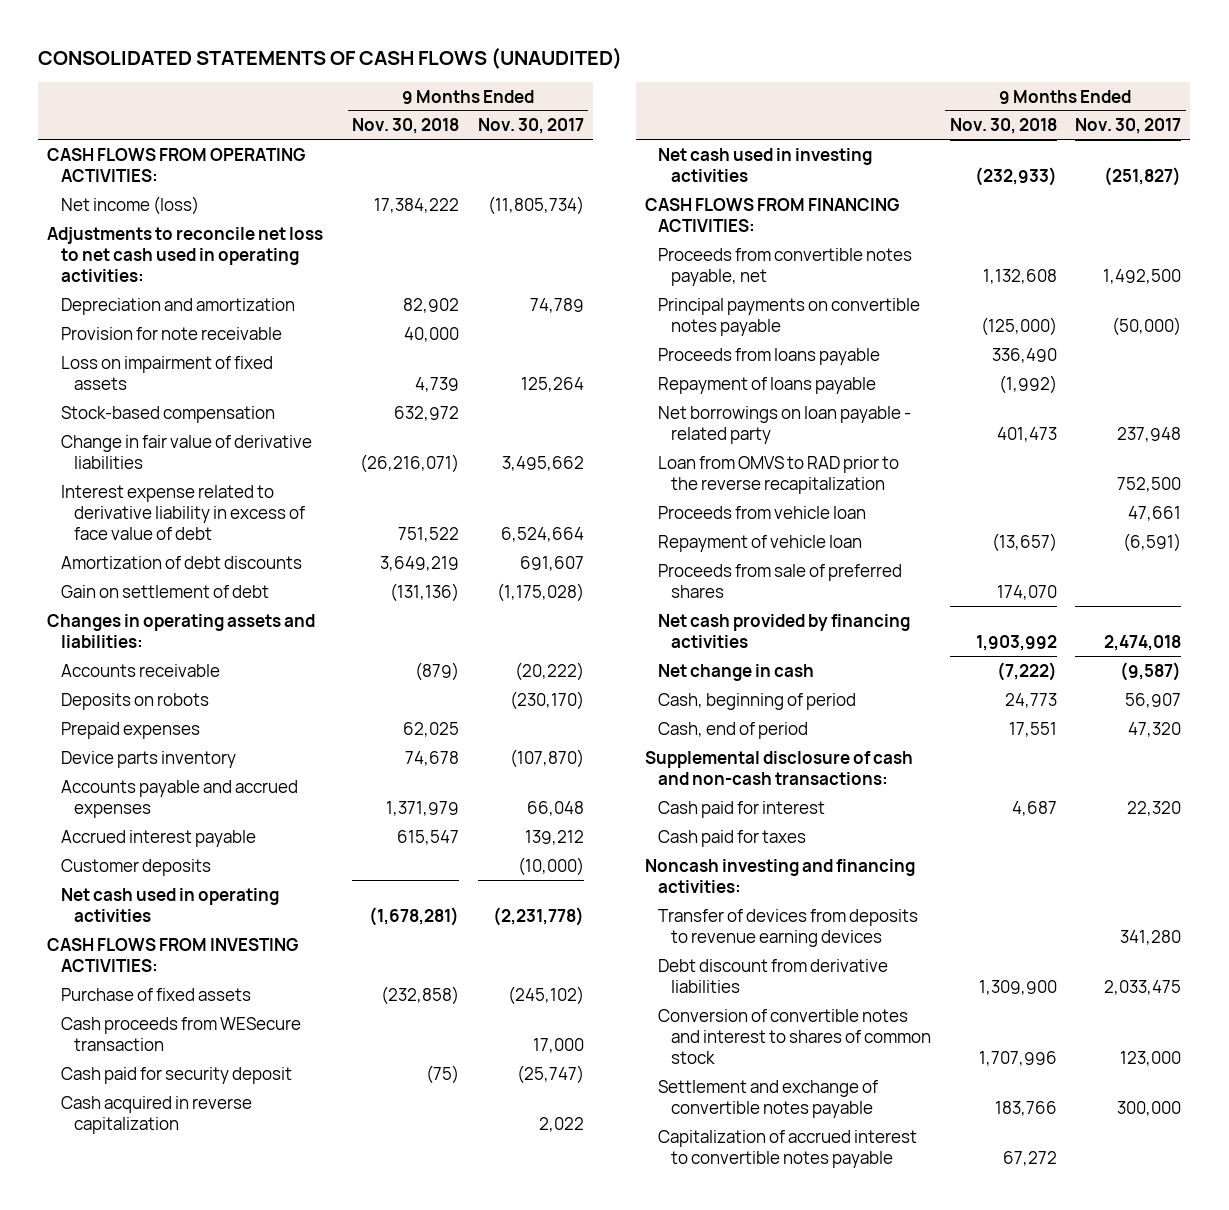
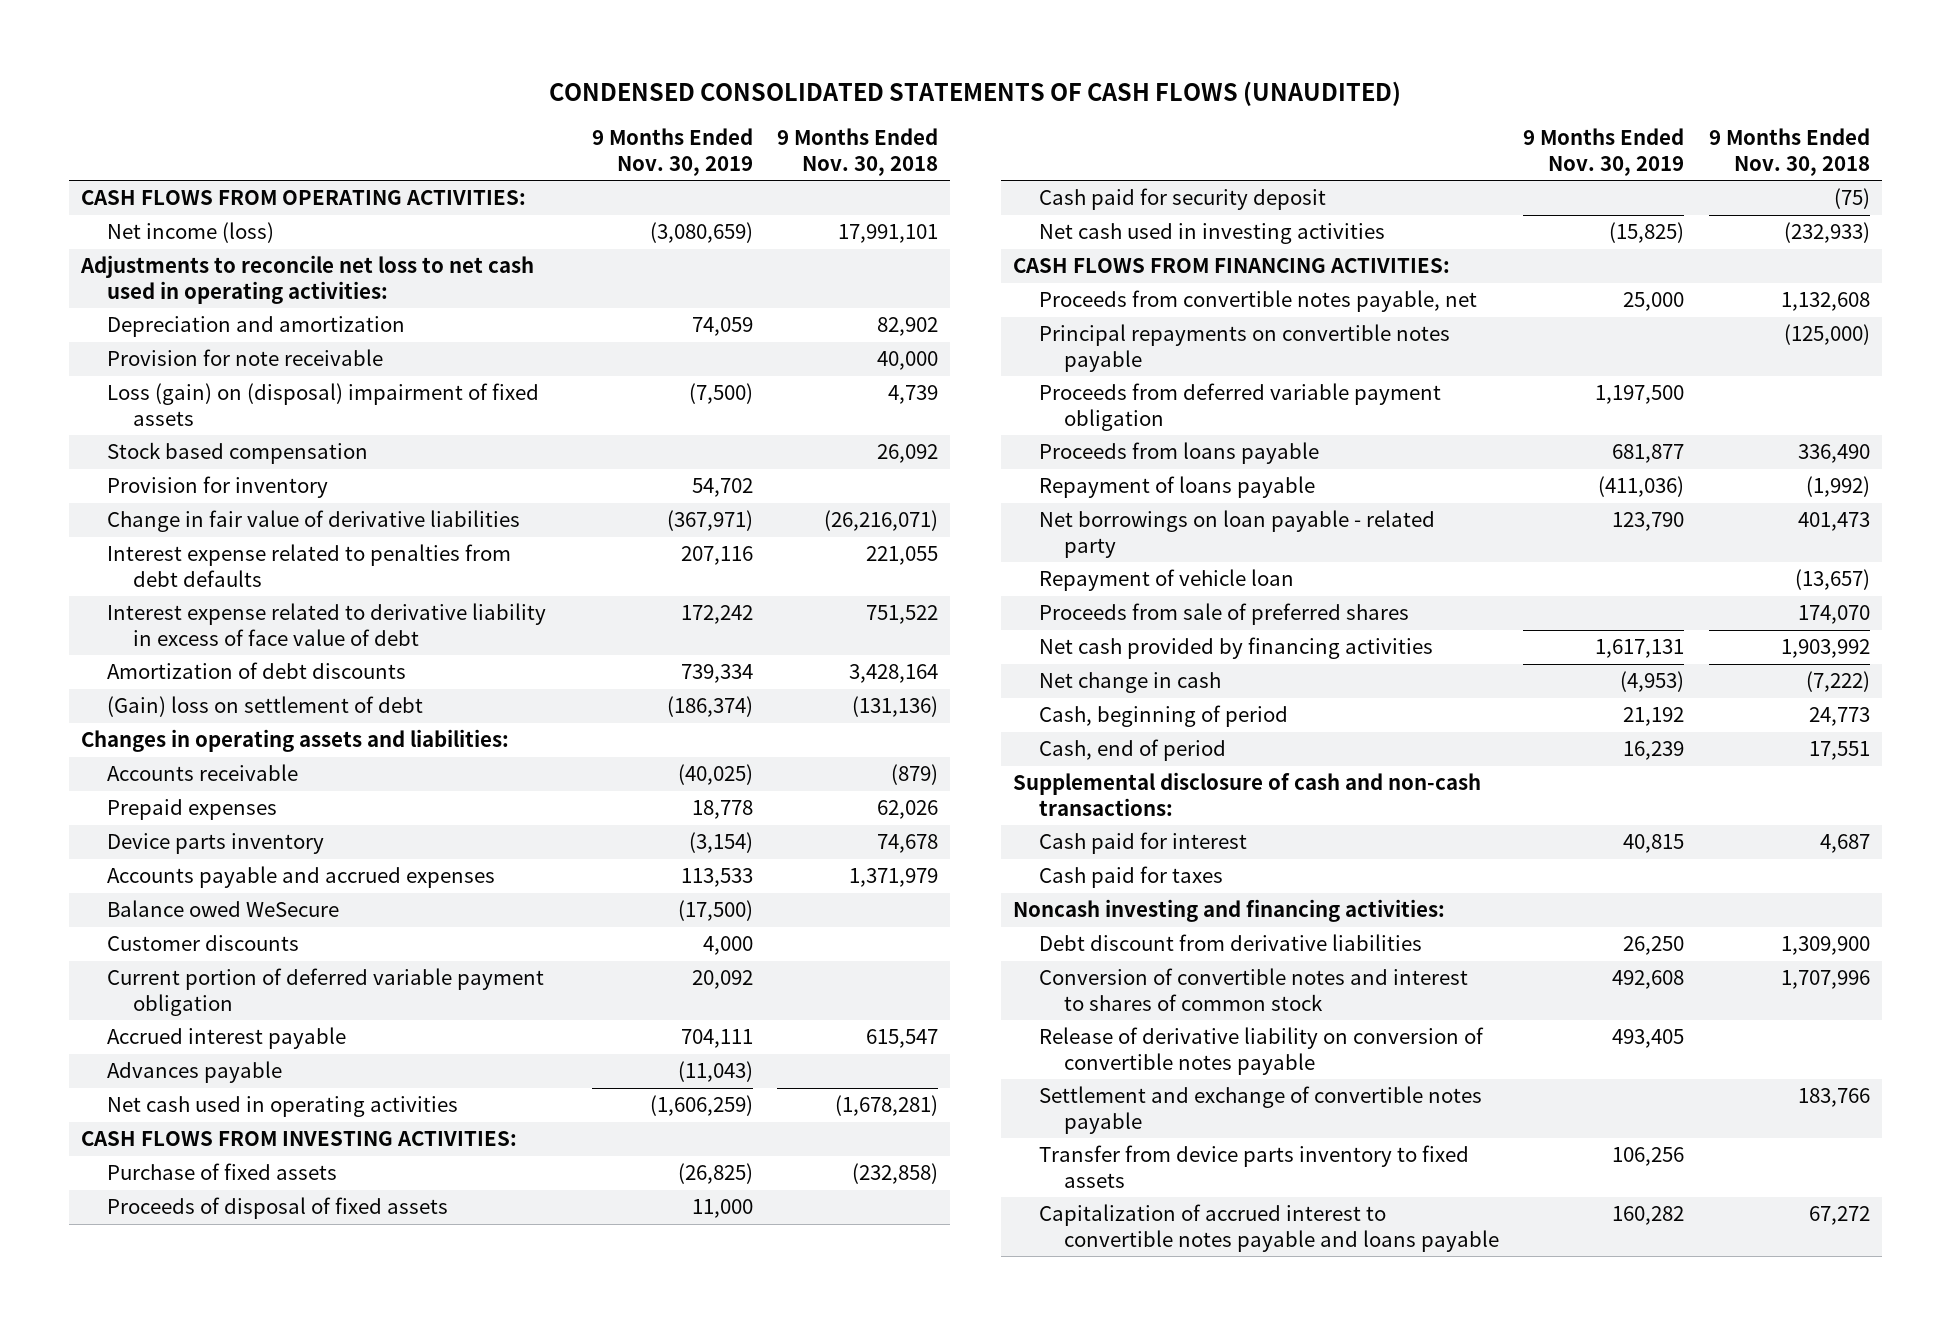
- CONSOLIDATED STATEMENTS OF CASH FLOWS (UNAUDITED)
+ CONDENSED CONSOLIDATED STATEMENTS OF CASH FLOWS (UNAUDITED)
- | 9 Months Ended Nov. 30, 2018 | 9 Months Ended Nov. 30, 2017
+ | 9 Months Ended Nov. 30, 2019 | 9 Months Ended Nov. 30, 2018
- Net income (loss) | 17,384,222 | (11,805,734)
+ Net income (loss) | (3,080,659) | 17,991,101
- Loss on impairment of fixed assets | 4,739 | 125,264
- Stock-based compensation | 632,972 |
+ Loss (gain) on (disposal) impairment of fixed assets | (7,500) | 4,739
+ Stock based compensation | | 26,092
+ Provision for inventory | 54,702 |
+ Interest expense related to penalties from debt defaults | 207,116 | 221,055
- Amortization of debt discounts | 3,649,219 | 691,607
- Gain on settlement of debt | (131,136) | (1,175,028)
+ Amortization of debt discounts | 739,334 | 3,428,164
+ (Gain) loss on settlement of debt | (186,374) | (131,136)
- Deposits on robots | | (230,170)
- Prepaid expenses | 62,025 |
+ Prepaid expenses | 18,778 | 62,026
+ Balance owed WeSecure | (17,500) |
+ Customer discounts | 4,000 |
+ Current portion of deferred variable payment obligation | 20,092 |
- Customer deposits | | (10,000)
+ Advances payable | (11,043) |
- Cash proceeds from WESecure transaction | | 17,000
+ Proceeds of disposal of fixed assets | 11,000 |
- Cash acquired in reverse capitalization | | 2,022
- Principal payments on convertible notes payable | (125,000) | (50,000)
+ Principal repayments on convertible notes payable | | (125,000)
+ Proceeds from deferred variable payment obligation | 1,197,500 |
- Loan from OMVS to RAD prior to the reverse recapitalization | | 752,500
- Proceeds from vehicle loan | | 47,661
- Transfer of devices from deposits to revenue earning devices | | 341,280
+ Release of derivative liability on conversion of convertible notes payable | 493,405 |
- Capitalization of accrued interest to convertible notes payable | 67,272 |
+ Transfer from device parts inventory to fixed assets | 106,256 |
+ Capitalization of accrued interest to convertible notes payable and loans payable | 160,282 | 67,272

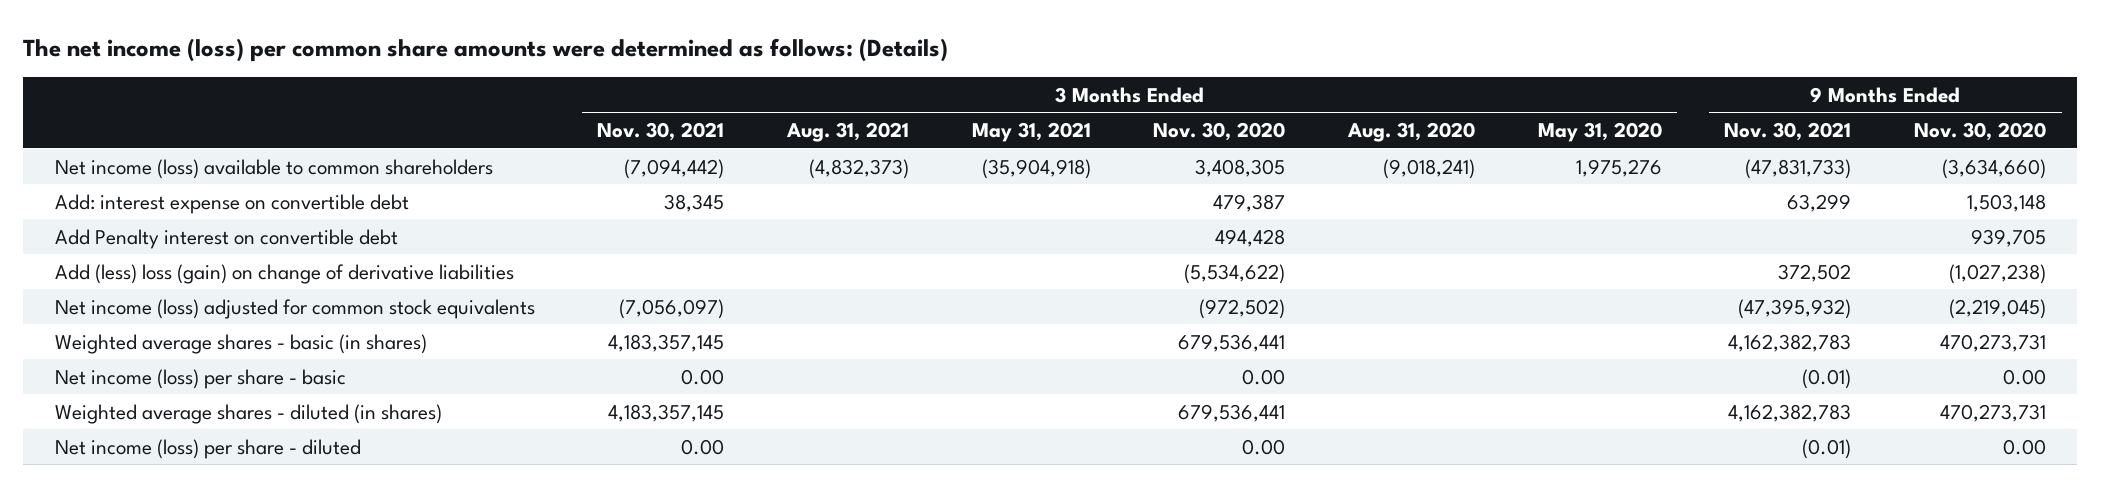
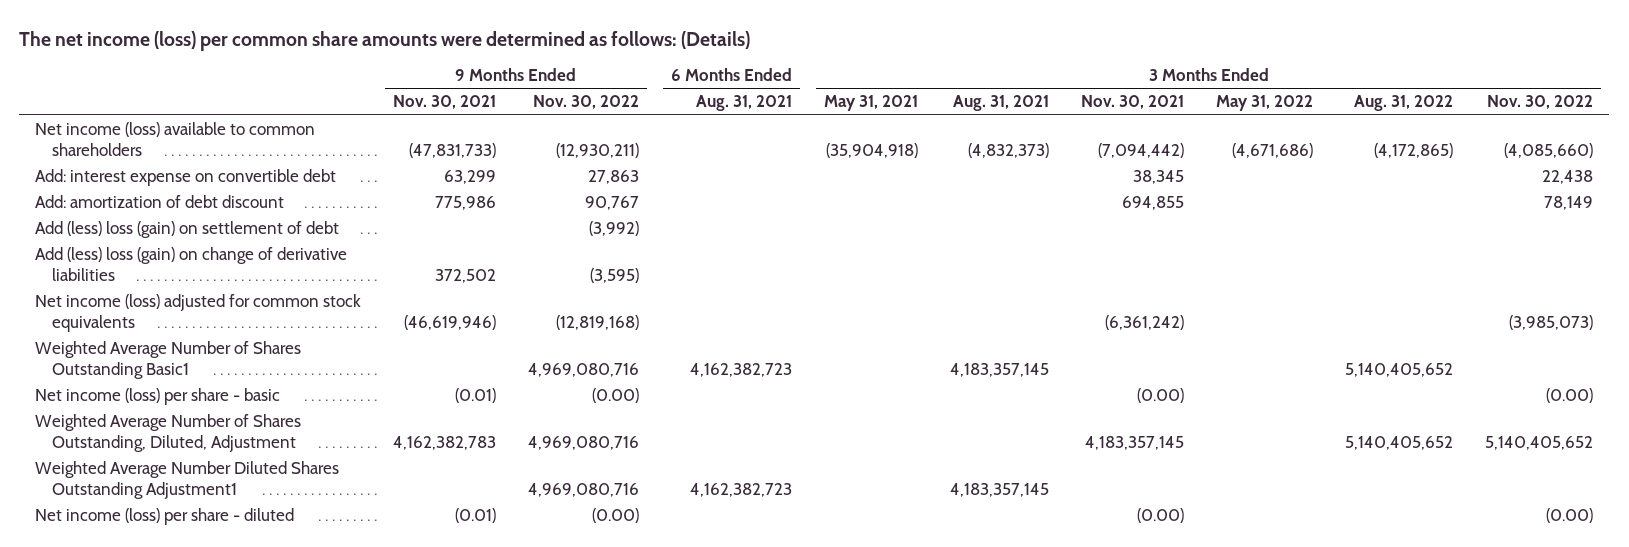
- | 3 Months Ended Nov. 30, 2021 | 3 Months Ended Aug. 31, 2021 | 3 Months Ended May 31, 2021 | 3 Months Ended Nov. 30, 2020 | 3 Months Ended Aug. 31, 2020 | 3 Months Ended May 31, 2020 | 9 Months Ended Nov. 30, 2021 | 9 Months Ended Nov. 30, 2020
+ | 9 Months Ended Nov. 30, 2021 | 9 Months Ended Nov. 30, 2022 | 6 Months Ended Aug. 31, 2021 | 3 Months Ended May 31, 2021 | 3 Months Ended Aug. 31, 2021 | 3 Months Ended Nov. 30, 2021 | 3 Months Ended May 31, 2022 | 3 Months Ended Aug. 31, 2022 | 3 Months Ended Nov. 30, 2022
- Add Penalty interest on convertible debt | | | | 494,428 | | | | 939,705
+ Add: amortization of debt discount | 775,986 | 90,767 | | | | 694,855 | | | 78,149
+ Add (less) loss (gain) on settlement of debt | | (3,992) | | | | | | |
- Net income (loss) adjusted for common stock equivalents | (7,056,097) | | | (972,502) | | | (47,395,932) | (2,219,045)
- Weighted average shares - basic (in shares) | 4,183,357,145 | | | 679,536,441 | | | 4,162,382,783 | 470,273,731
- Net income (loss) per share - basic | 0.00 | | | 0.00 | | | (0.01) | 0.00
- Weighted average shares - diluted (in shares) | 4,183,357,145 | | | 679,536,441 | | | 4,162,382,783 | 470,273,731
- Net income (loss) per share - diluted | 0.00 | | | 0.00 | | | (0.01) | 0.00
+ Net income (loss) adjusted for common stock equivalents | (46,619,946) | (12,819,168) | | | | (6,361,242) | | | (3,985,073)
+ Weighted Average Number of Shares Outstanding Basic1 | | 4,969,080,716 | 4,162,382,723 | | 4,183,357,145 | | | 5,140,405,652 |
+ Net income (loss) per share - basic | (0.01) | (0.00) | | | | (0.00) | | | (0.00)
+ Weighted Average Number of Shares Outstanding, Diluted, Adjustment | 4,162,382,783 | 4,969,080,716 | | | | 4,183,357,145 | | 5,140,405,652 | 5,140,405,652
+ Weighted Average Number Diluted Shares Outstanding Adjustment1 | | 4,969,080,716 | 4,162,382,723 | | 4,183,357,145 | | | |
+ Net income (loss) per share - diluted | (0.01) | (0.00) | | | | (0.00) | | | (0.00)

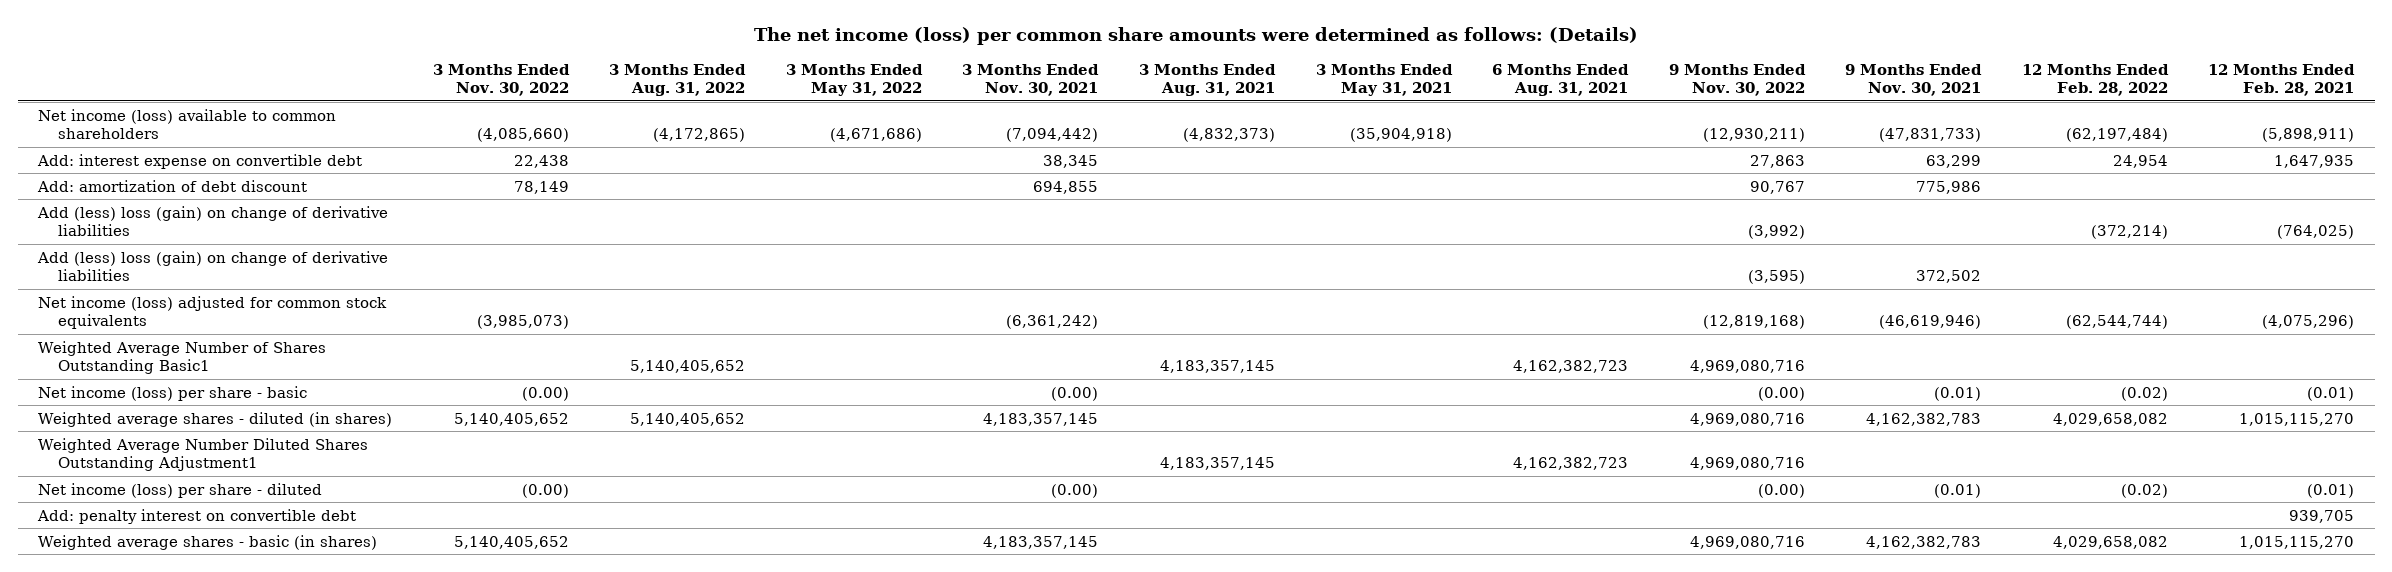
- | 9 Months Ended Nov. 30, 2021 | 9 Months Ended Nov. 30, 2022 | 6 Months Ended Aug. 31, 2021 | 3 Months Ended May 31, 2021 | 3 Months Ended Aug. 31, 2021 | 3 Months Ended Nov. 30, 2021 | 3 Months Ended May 31, 2022 | 3 Months Ended Aug. 31, 2022 | 3 Months Ended Nov. 30, 2022
+ | 3 Months Ended Nov. 30, 2022 | 3 Months Ended Aug. 31, 2022 | 3 Months Ended May 31, 2022 | 3 Months Ended Nov. 30, 2021 | 3 Months Ended Aug. 31, 2021 | 3 Months Ended May 31, 2021 | 6 Months Ended Aug. 31, 2021 | 9 Months Ended Nov. 30, 2022 | 9 Months Ended Nov. 30, 2021 | 12 Months Ended Feb. 28, 2022 | 12 Months Ended Feb. 28, 2021
- Add (less) loss (gain) on settlement of debt | | (3,992) | | | | | | |
+ Add (less) loss (gain) on change of derivative liabilities | | | | | | | | (3,992) | | (372,214) | (764,025)
- Weighted Average Number of Shares Outstanding, Diluted, Adjustment | 4,162,382,783 | 4,969,080,716 | | | | 4,183,357,145 | | 5,140,405,652 | 5,140,405,652
+ Weighted average shares - diluted (in shares) | 5,140,405,652 | 5,140,405,652 | | 4,183,357,145 | | | | 4,969,080,716 | 4,162,382,783 | 4,029,658,082 | 1,015,115,270
+ Add: penalty interest on convertible debt | | | | | | | | | | | 939,705
+ Weighted average shares - basic (in shares) | 5,140,405,652 | | | 4,183,357,145 | | | | 4,969,080,716 | 4,162,382,783 | 4,029,658,082 | 1,015,115,270

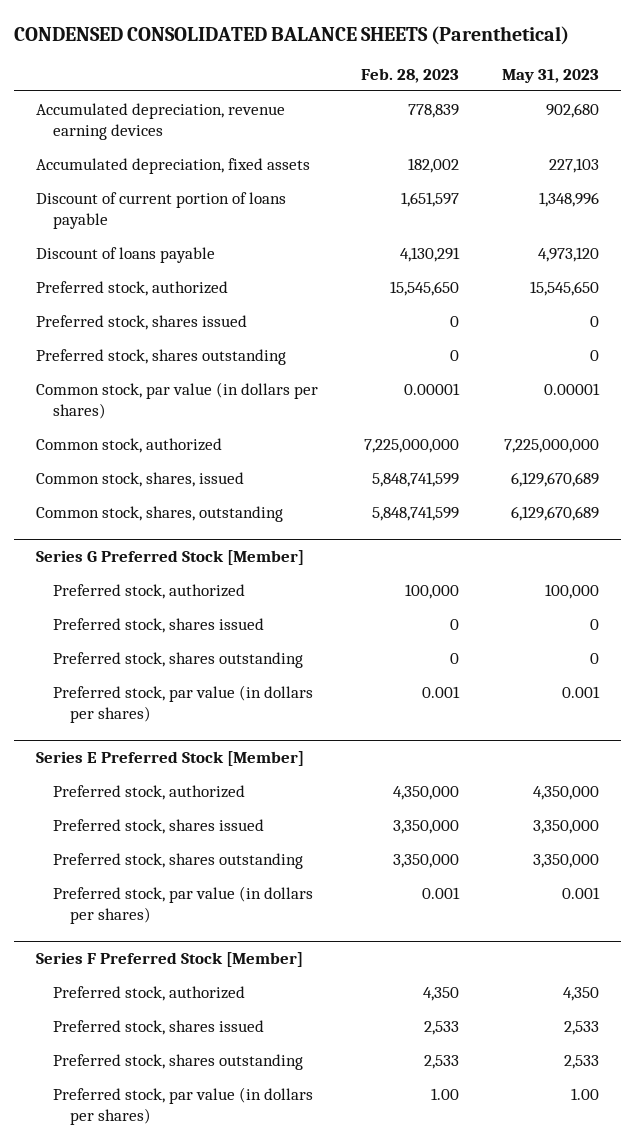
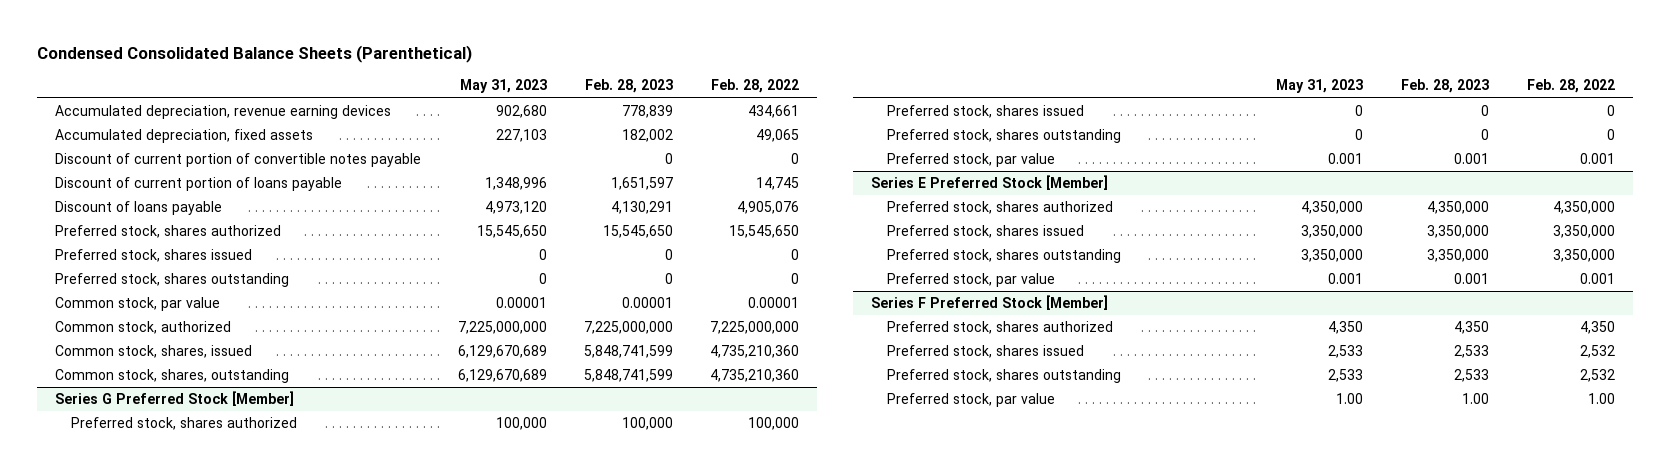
- CONDENSED CONSOLIDATED BALANCE SHEETS (Parenthetical)
+ Condensed Consolidated Balance Sheets (Parenthetical)
- | Feb. 28, 2023 | May 31, 2023
+ | May 31, 2023 | Feb. 28, 2023 | Feb. 28, 2022
+ Discount of current portion of convertible notes payable | | 0 | 0
- Preferred stock, authorized | 15,545,650 | 15,545,650
+ Preferred stock, shares authorized | 15,545,650 | 15,545,650 | 15,545,650
- Common stock, par value (in dollars per shares) | 0.00001 | 0.00001
+ Common stock, par value | 0.00001 | 0.00001 | 0.00001
@ Series G Preferred Stock [Member]
- Preferred stock, authorized | 100,000 | 100,000
+ Preferred stock, shares authorized | 100,000 | 100,000 | 100,000
- Preferred stock, par value (in dollars per shares) | 0.001 | 0.001
+ Preferred stock, par value | 0.001 | 0.001 | 0.001
@ Series E Preferred Stock [Member]
- Preferred stock, authorized | 4,350,000 | 4,350,000
+ Preferred stock, shares authorized | 4,350,000 | 4,350,000 | 4,350,000
- Preferred stock, par value (in dollars per shares) | 0.001 | 0.001
+ Preferred stock, par value | 0.001 | 0.001 | 0.001
@ Series F Preferred Stock [Member]
- Preferred stock, authorized | 4,350 | 4,350
+ Preferred stock, shares authorized | 4,350 | 4,350 | 4,350
- Preferred stock, par value (in dollars per shares) | 1.00 | 1.00
+ Preferred stock, par value | 1.00 | 1.00 | 1.00

